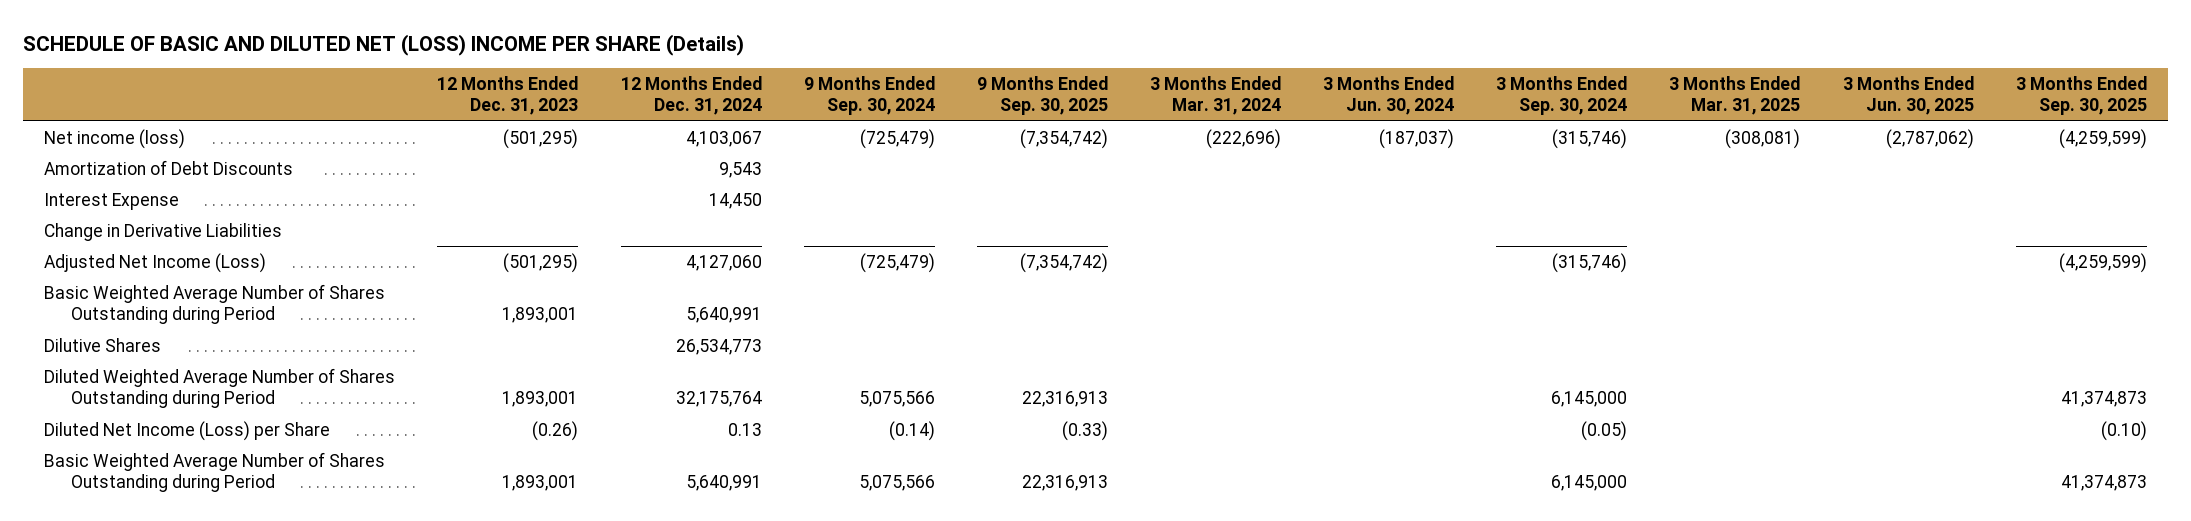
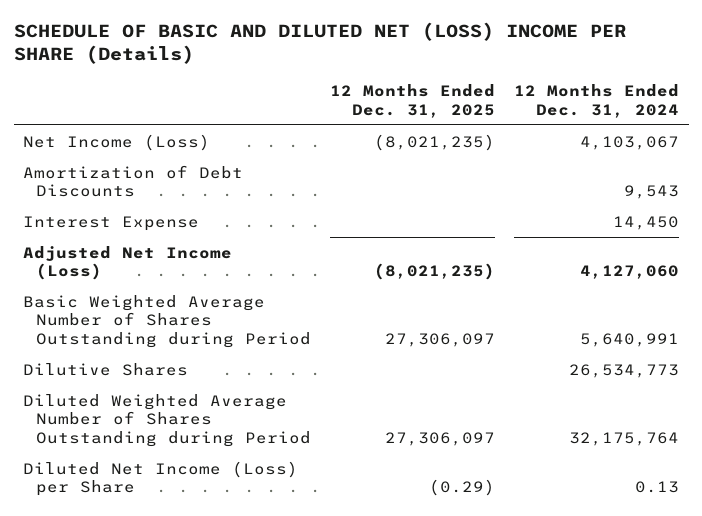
- | 12 Months Ended Dec. 31, 2023 | 12 Months Ended Dec. 31, 2024 | 9 Months Ended Sep. 30, 2024 | 9 Months Ended Sep. 30, 2025 | 3 Months Ended Mar. 31, 2024 | 3 Months Ended Jun. 30, 2024 | 3 Months Ended Sep. 30, 2024 | 3 Months Ended Mar. 31, 2025 | 3 Months Ended Jun. 30, 2025 | 3 Months Ended Sep. 30, 2025
+ | 12 Months Ended Dec. 31, 2025 | 12 Months Ended Dec. 31, 2024
- Net income (loss) | (501,295) | 4,103,067 | (725,479) | (7,354,742) | (222,696) | (187,037) | (315,746) | (308,081) | (2,787,062) | (4,259,599)
+ Net Income (Loss) | (8,021,235) | 4,103,067
- Change in Derivative Liabilities
- Basic Weighted Average Number of Shares Outstanding during Period | 1,893,001 | 5,640,991 | 5,075,566 | 22,316,913 | | | 6,145,000 | | | 41,374,873

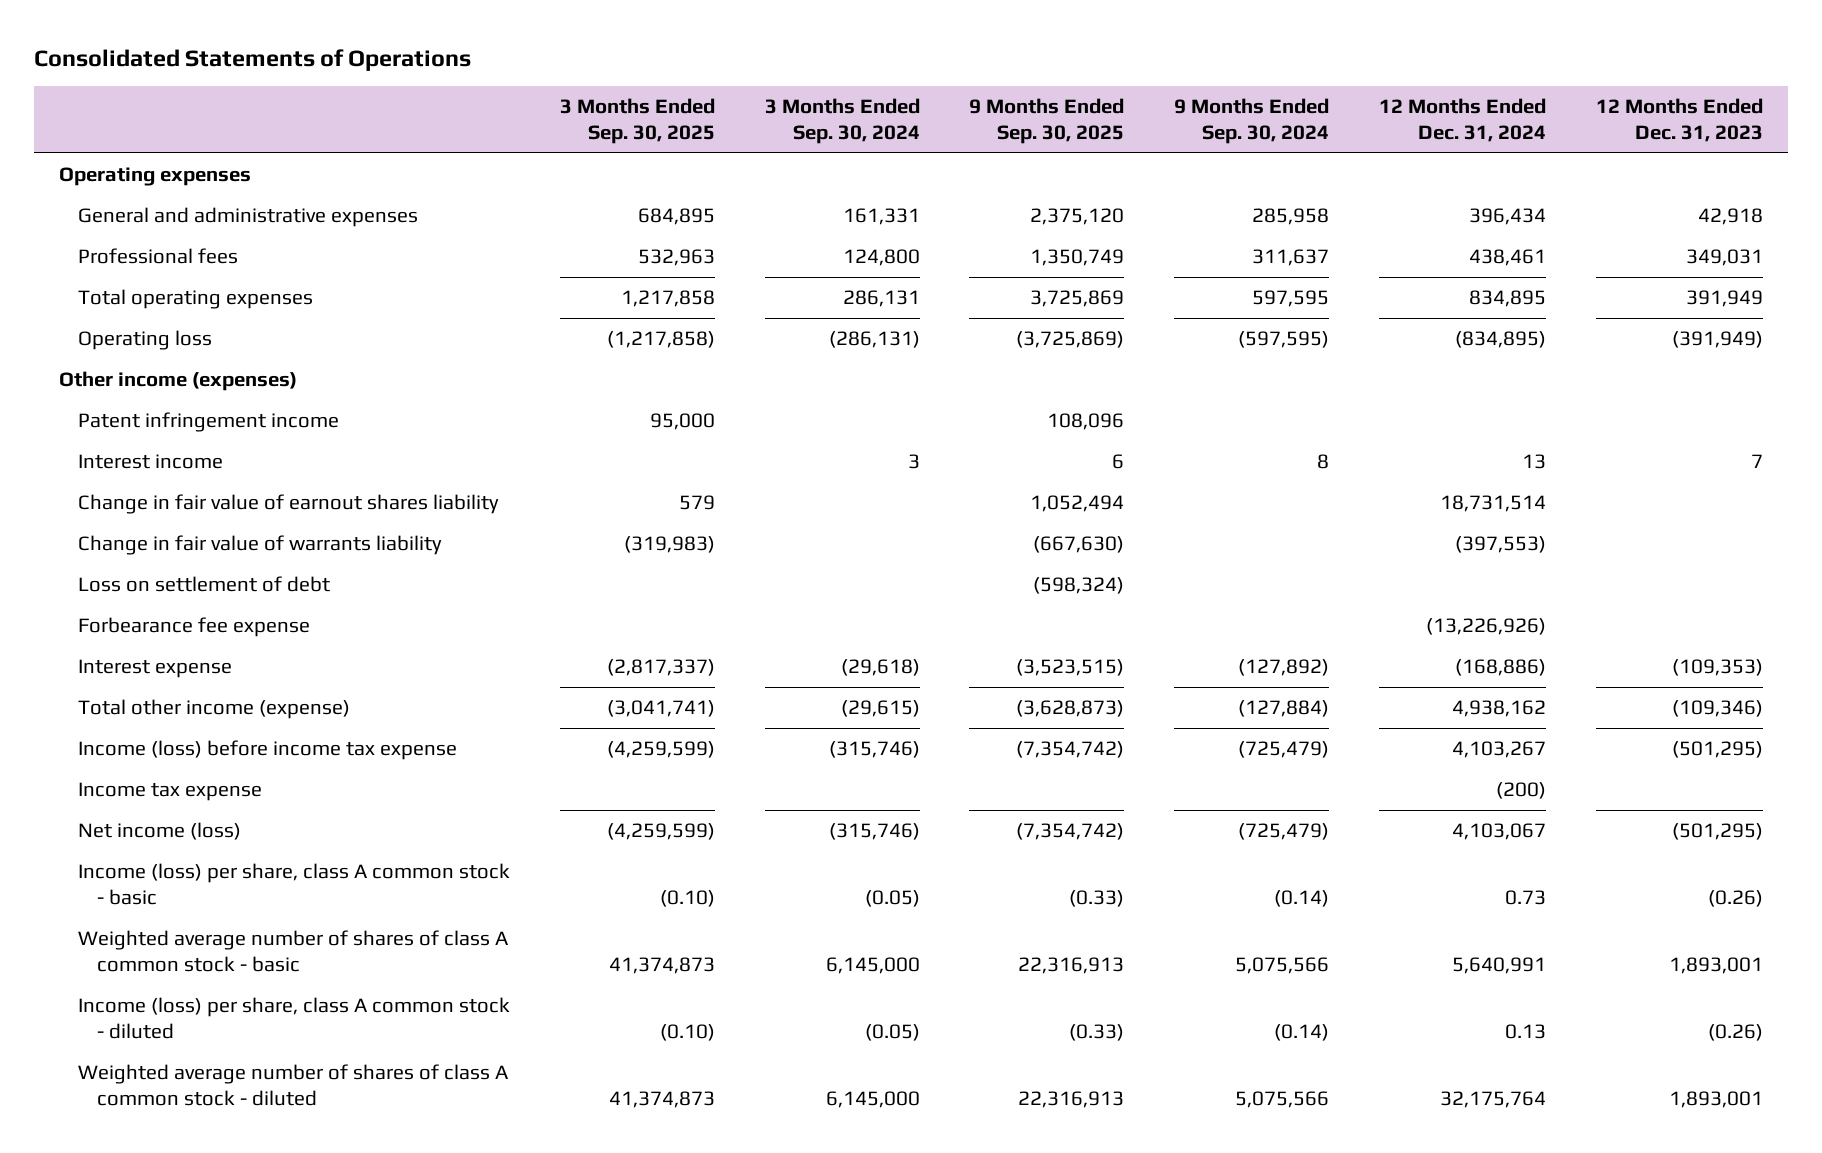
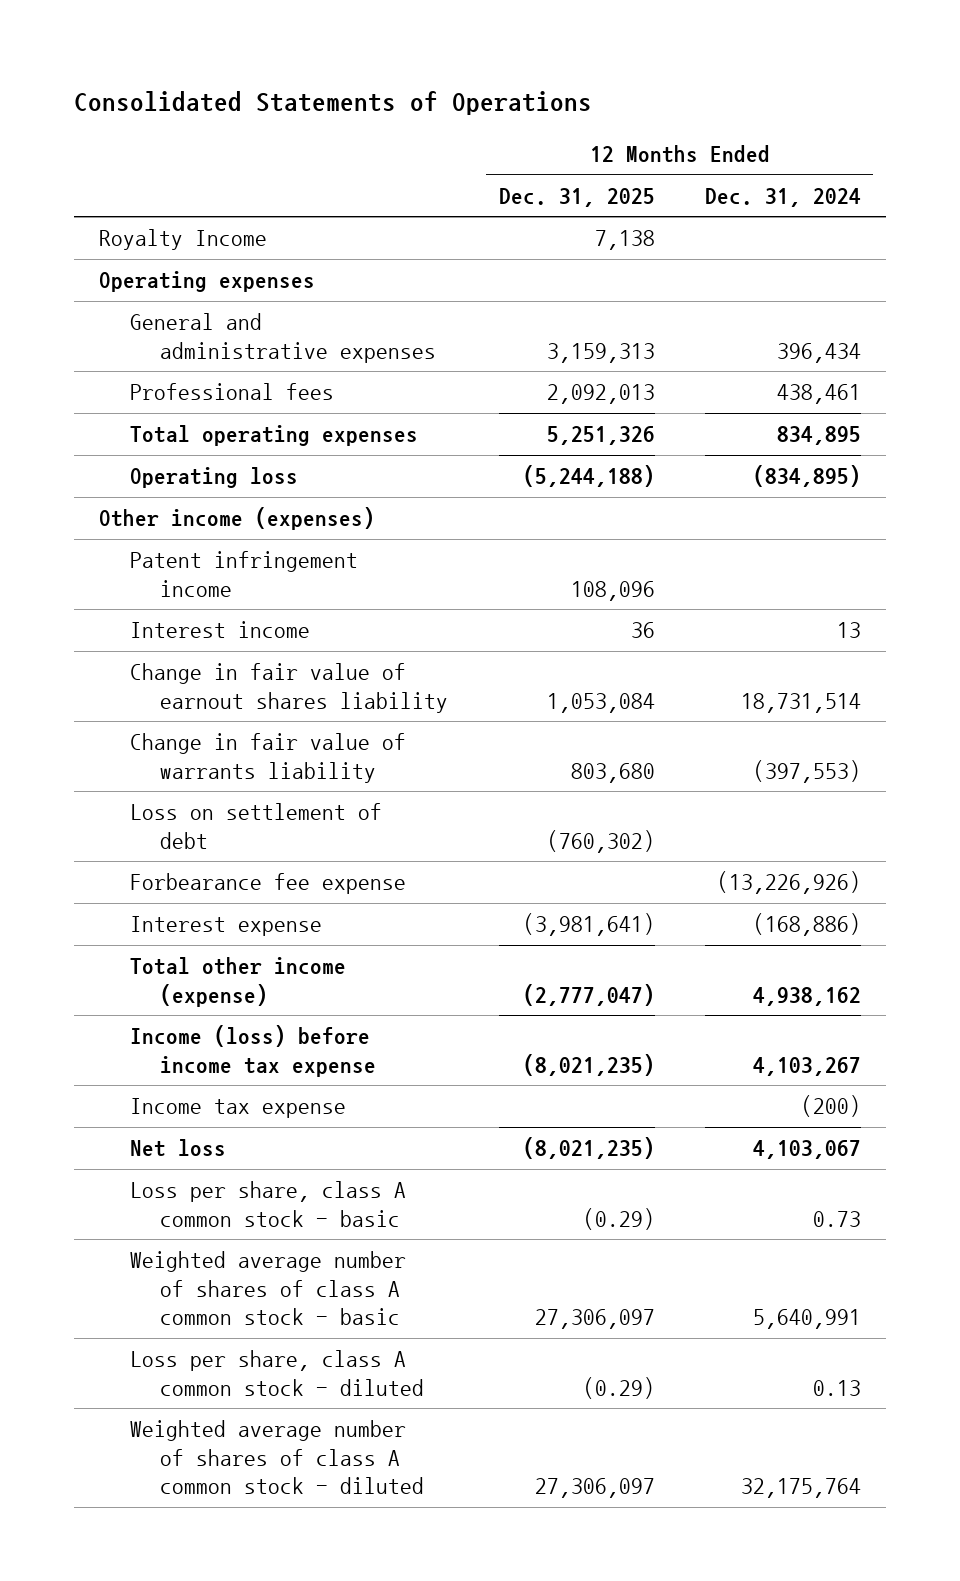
- | 3 Months Ended Sep. 30, 2025 | 3 Months Ended Sep. 30, 2024 | 9 Months Ended Sep. 30, 2025 | 9 Months Ended Sep. 30, 2024 | 12 Months Ended Dec. 31, 2024 | 12 Months Ended Dec. 31, 2023
+ | 12 Months Ended Dec. 31, 2025 | 12 Months Ended Dec. 31, 2024
+ Royalty Income | 7,138 |
- Net income (loss) | (4,259,599) | (315,746) | (7,354,742) | (725,479) | 4,103,067 | (501,295)
- Income (loss) per share, class A common stock - basic | (0.10) | (0.05) | (0.33) | (0.14) | 0.73 | (0.26)
+ Net loss | (8,021,235) | 4,103,067
+ Loss per share, class A common stock - basic | (0.29) | 0.73
- Income (loss) per share, class A common stock - diluted | (0.10) | (0.05) | (0.33) | (0.14) | 0.13 | (0.26)
+ Loss per share, class A common stock - diluted | (0.29) | 0.13

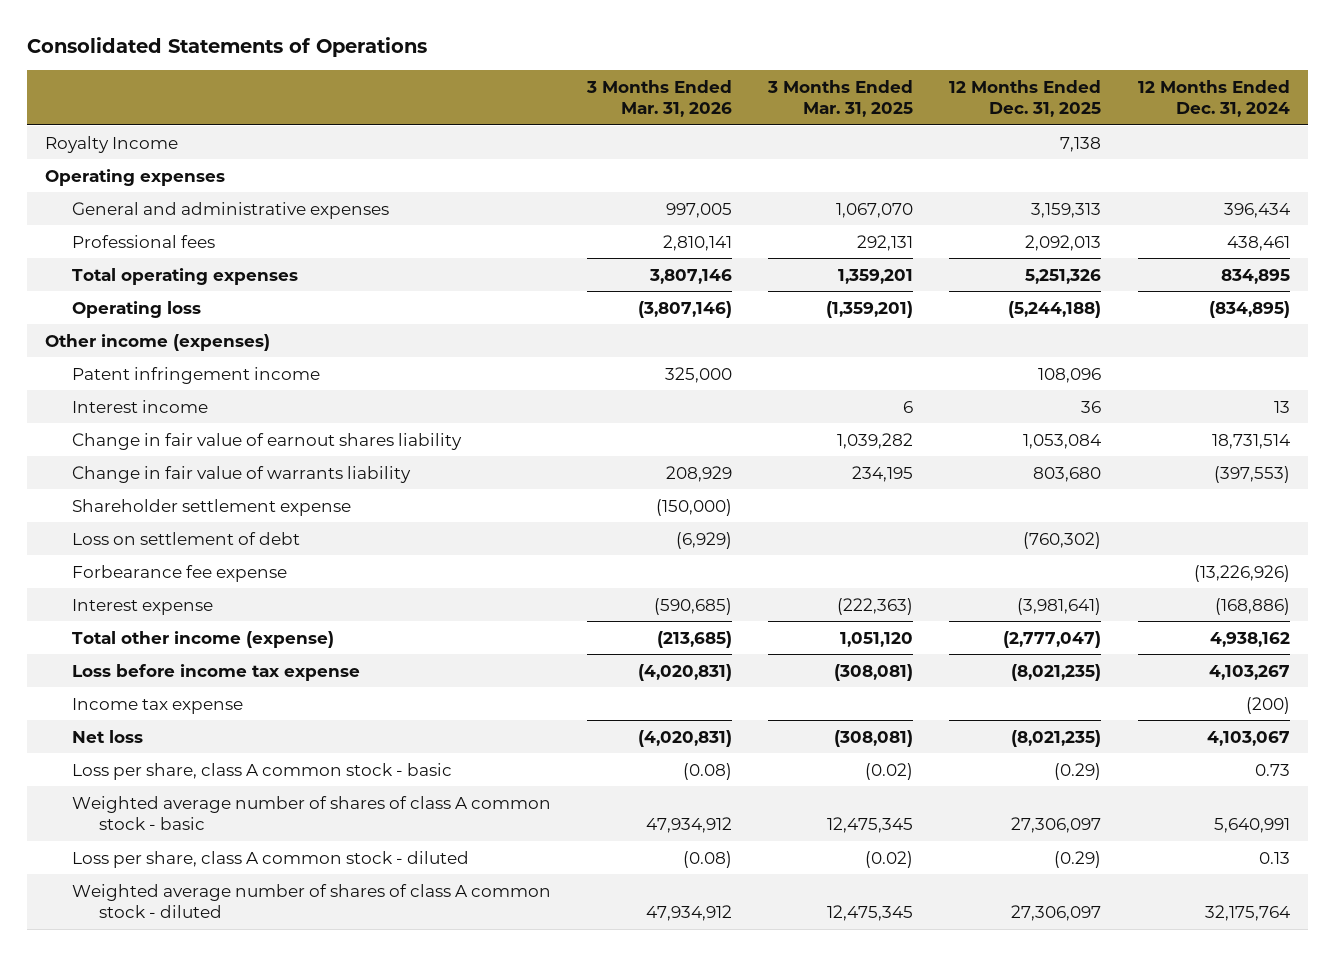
- | 12 Months Ended Dec. 31, 2025 | 12 Months Ended Dec. 31, 2024
+ | 3 Months Ended Mar. 31, 2026 | 3 Months Ended Mar. 31, 2025 | 12 Months Ended Dec. 31, 2025 | 12 Months Ended Dec. 31, 2024
+ Shareholder settlement expense | (150,000) | | |
- Income (loss) before income tax expense | (8,021,235) | 4,103,267
+ Loss before income tax expense | (4,020,831) | (308,081) | (8,021,235) | 4,103,267

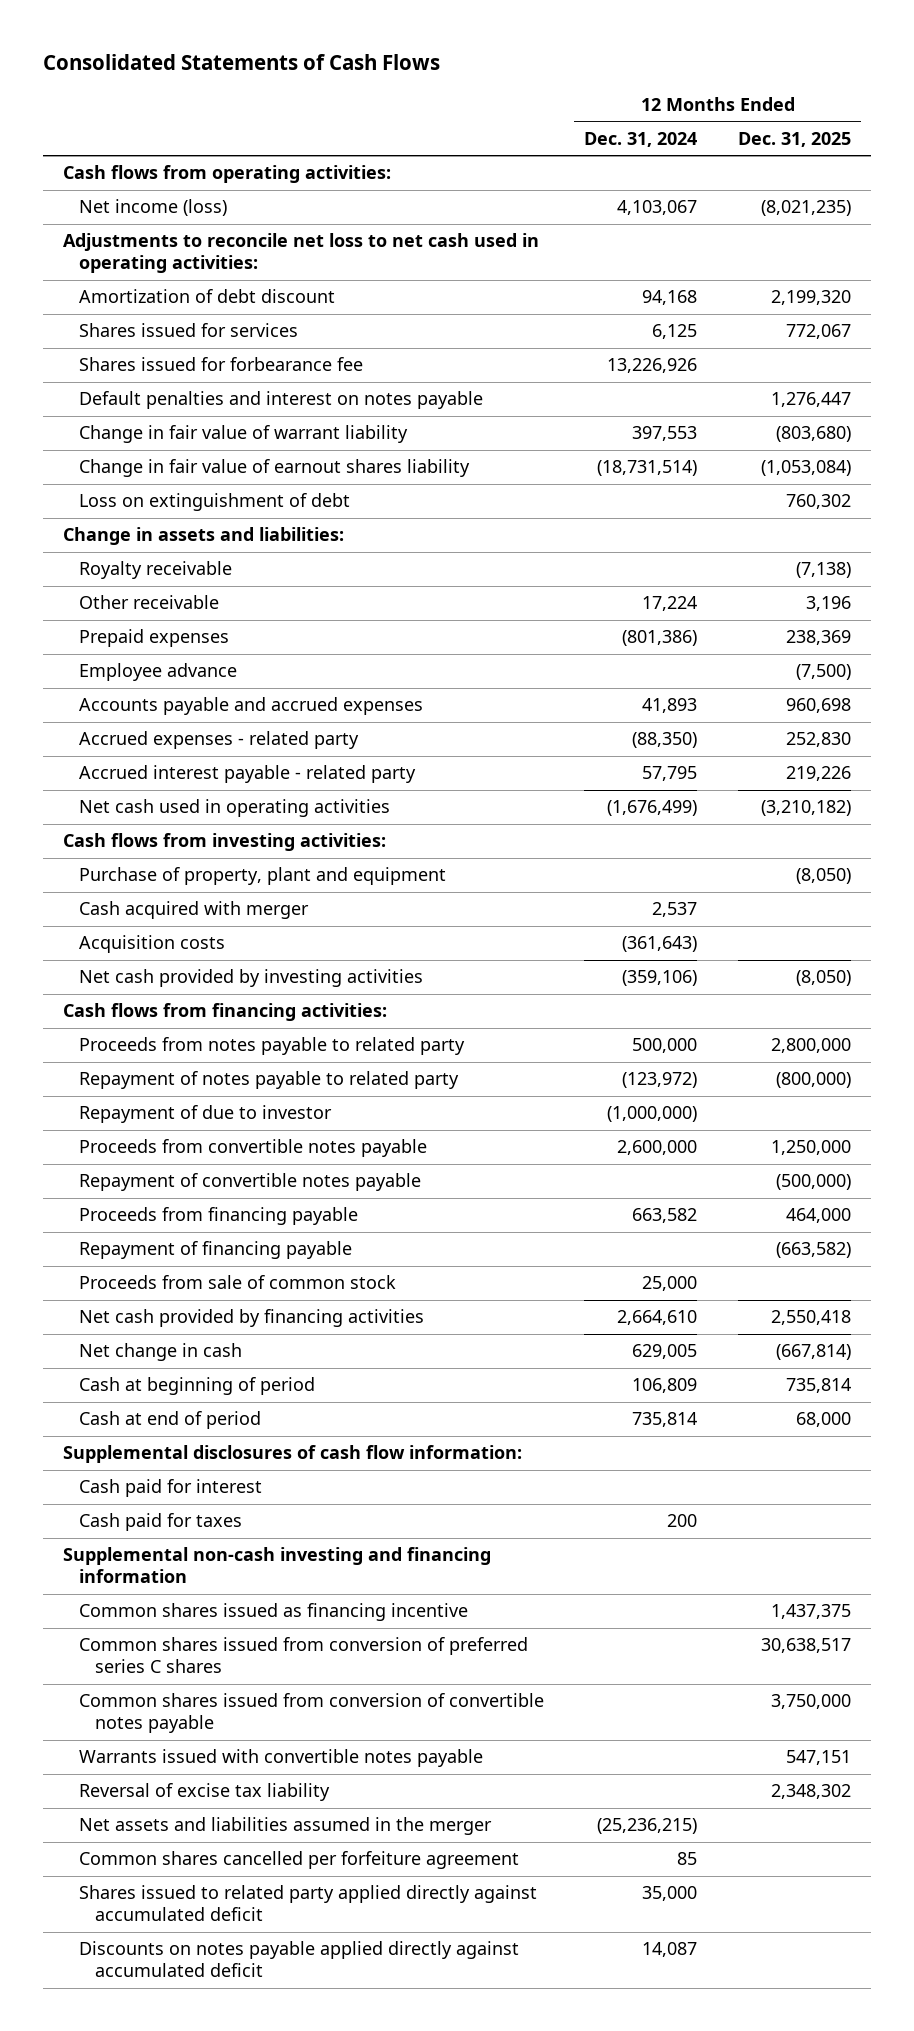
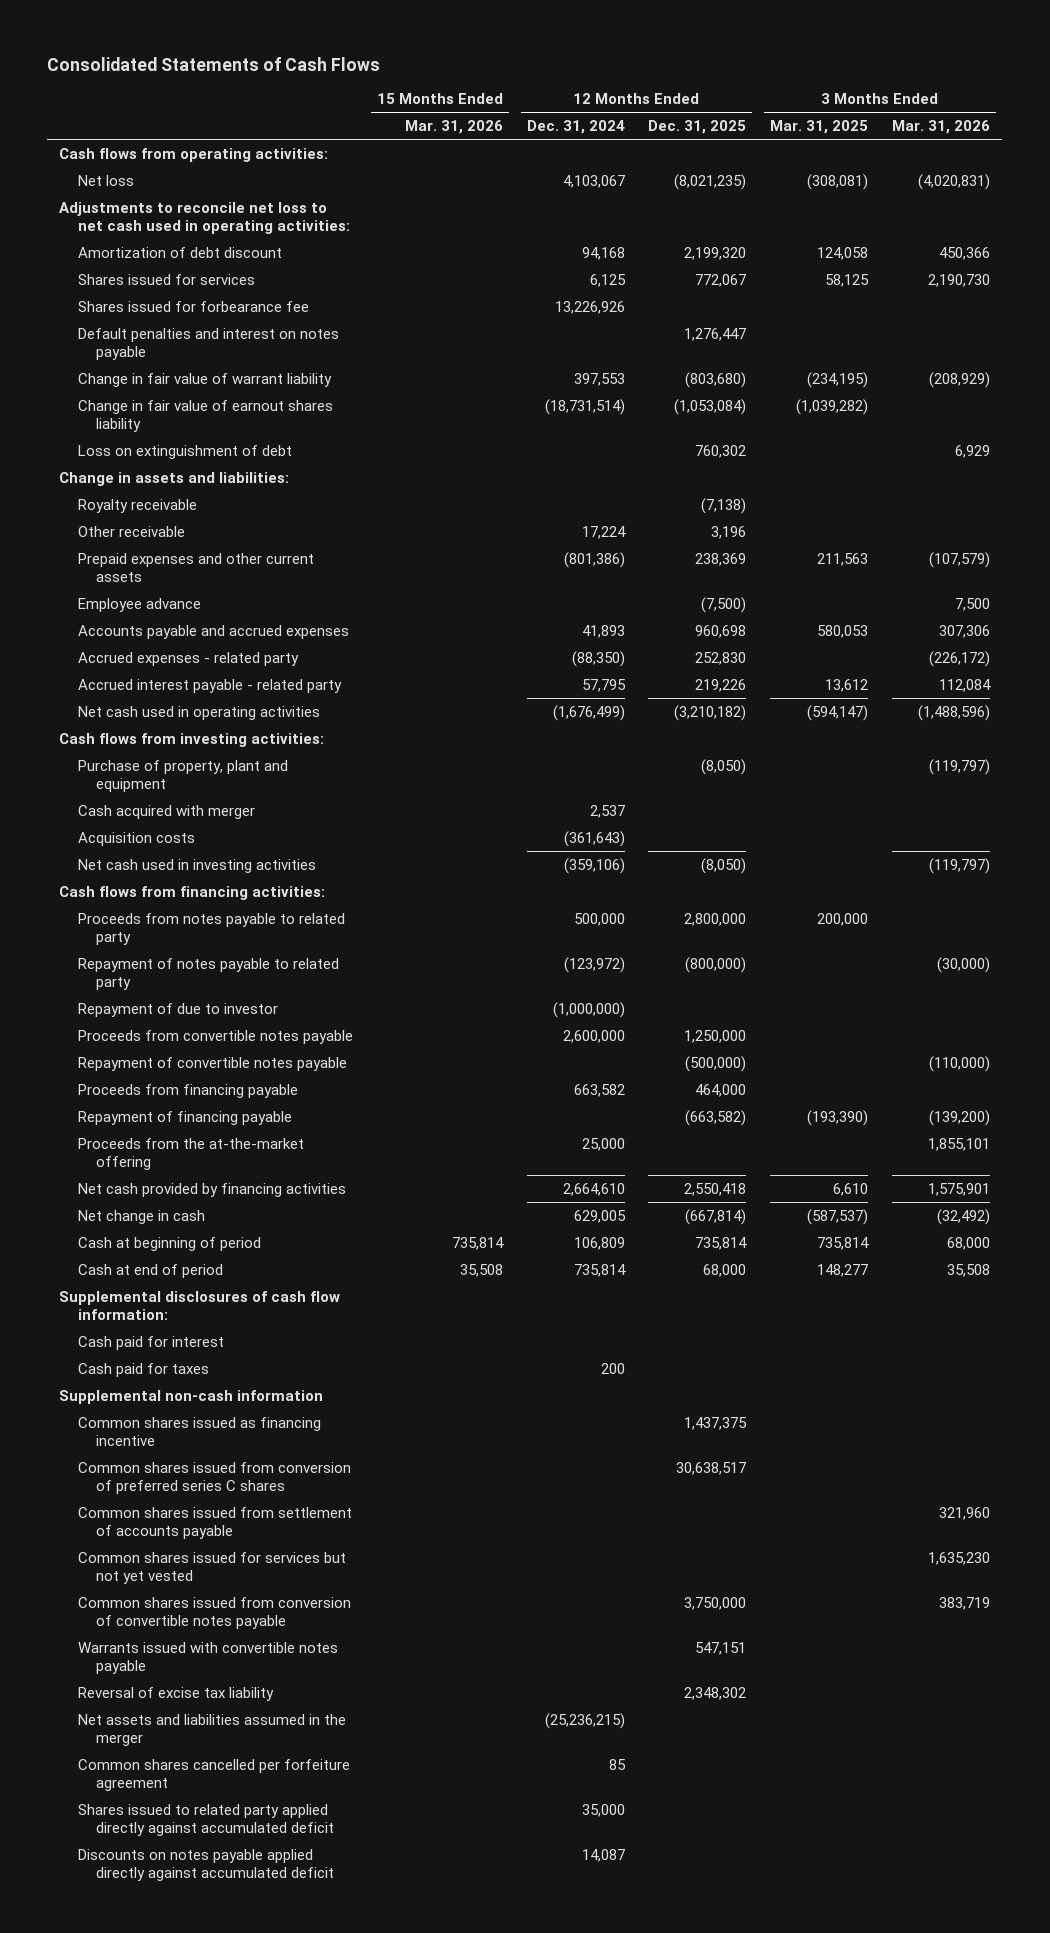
- | 12 Months Ended Dec. 31, 2024 | 12 Months Ended Dec. 31, 2025
+ | 15 Months Ended Mar. 31, 2026 | 12 Months Ended Dec. 31, 2024 | 12 Months Ended Dec. 31, 2025 | 3 Months Ended Mar. 31, 2025 | 3 Months Ended Mar. 31, 2026
- Net income (loss) | 4,103,067 | (8,021,235)
+ Net loss | | 4,103,067 | (8,021,235) | (308,081) | (4,020,831)
- Prepaid expenses | (801,386) | 238,369
+ Prepaid expenses and other current assets | | (801,386) | 238,369 | 211,563 | (107,579)
- Net cash provided by investing activities | (359,106) | (8,050)
+ Net cash used in investing activities | | (359,106) | (8,050) | | (119,797)
- Proceeds from sale of common stock | 25,000 |
+ Proceeds from the at-the-market offering | | 25,000 | | | 1,855,101
- Supplemental non-cash investing and financing information
+ Supplemental non-cash information
+ Common shares issued from settlement of accounts payable | | | | | 321,960
+ Common shares issued for services but not yet vested | | | | | 1,635,230

